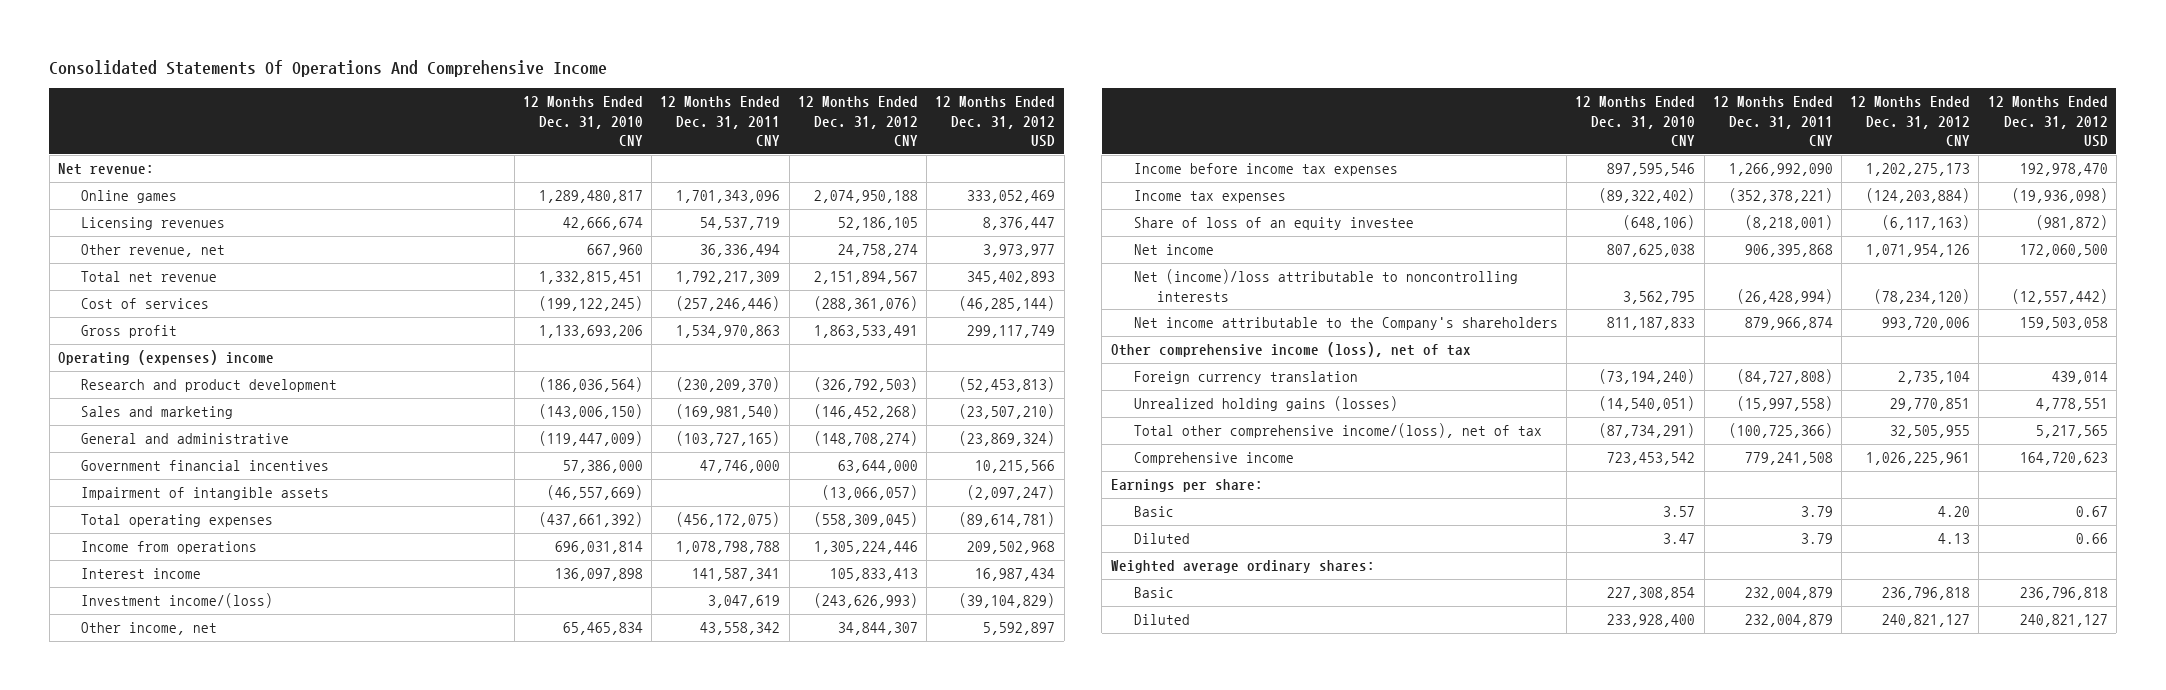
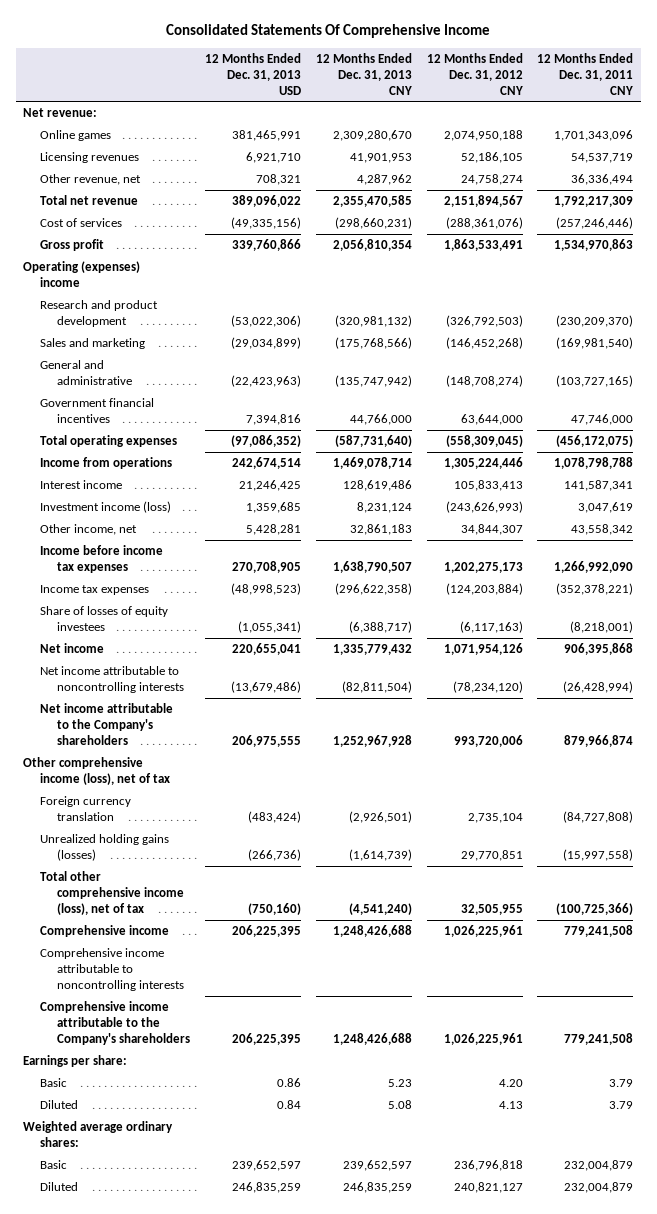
- Consolidated Statements Of Operations And Comprehensive Income
+ Consolidated Statements Of Comprehensive Income
- | 12 Months Ended Dec. 31, 2010 CNY | 12 Months Ended Dec. 31, 2011 CNY | 12 Months Ended Dec. 31, 2012 CNY | 12 Months Ended Dec. 31, 2012 USD
+ | 12 Months Ended Dec. 31, 2013 USD | 12 Months Ended Dec. 31, 2013 CNY | 12 Months Ended Dec. 31, 2012 CNY | 12 Months Ended Dec. 31, 2011 CNY
- Impairment of intangible assets | (46,557,669) | | (13,066,057) | (2,097,247)
- Investment income/(loss) | | 3,047,619 | (243,626,993) | (39,104,829)
+ Investment income (loss) | 1,359,685 | 8,231,124 | (243,626,993) | 3,047,619
- Share of loss of an equity investee | (648,106) | (8,218,001) | (6,117,163) | (981,872)
+ Share of losses of equity investees | (1,055,341) | (6,388,717) | (6,117,163) | (8,218,001)
- Net (income)/loss attributable to noncontrolling interests | 3,562,795 | (26,428,994) | (78,234,120) | (12,557,442)
+ Net income attributable to noncontrolling interests | (13,679,486) | (82,811,504) | (78,234,120) | (26,428,994)
- Total other comprehensive income/(loss), net of tax | (87,734,291) | (100,725,366) | 32,505,955 | 5,217,565
+ Total other comprehensive income (loss), net of tax | (750,160) | (4,541,240) | 32,505,955 | (100,725,366)
+ Comprehensive income attributable to noncontrolling interests
+ Comprehensive income attributable to the Company's shareholders | 206,225,395 | 1,248,426,688 | 1,026,225,961 | 779,241,508

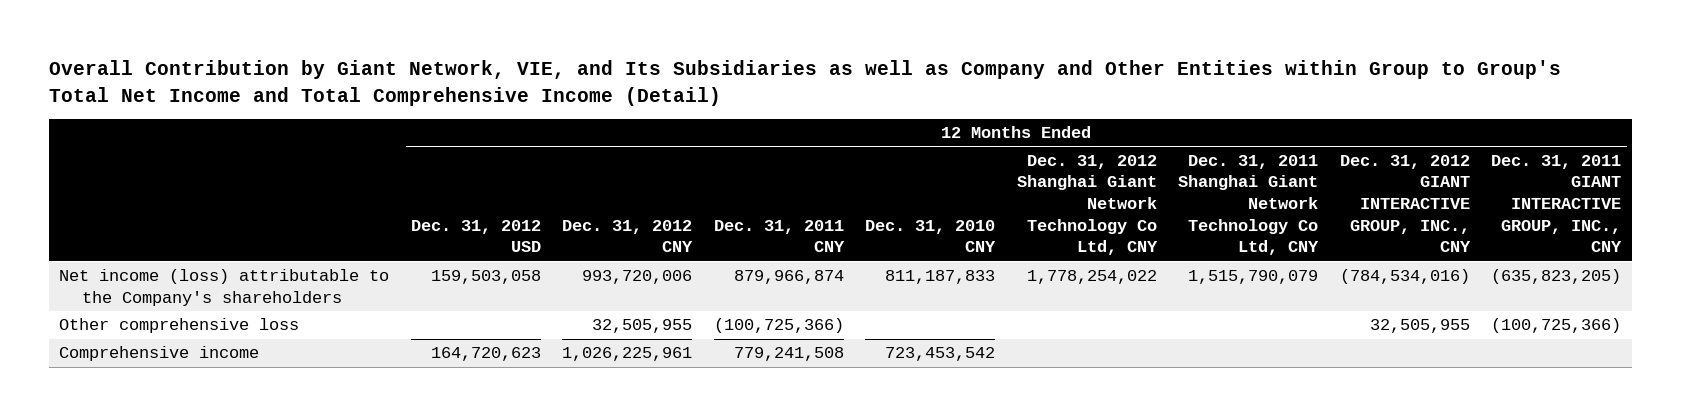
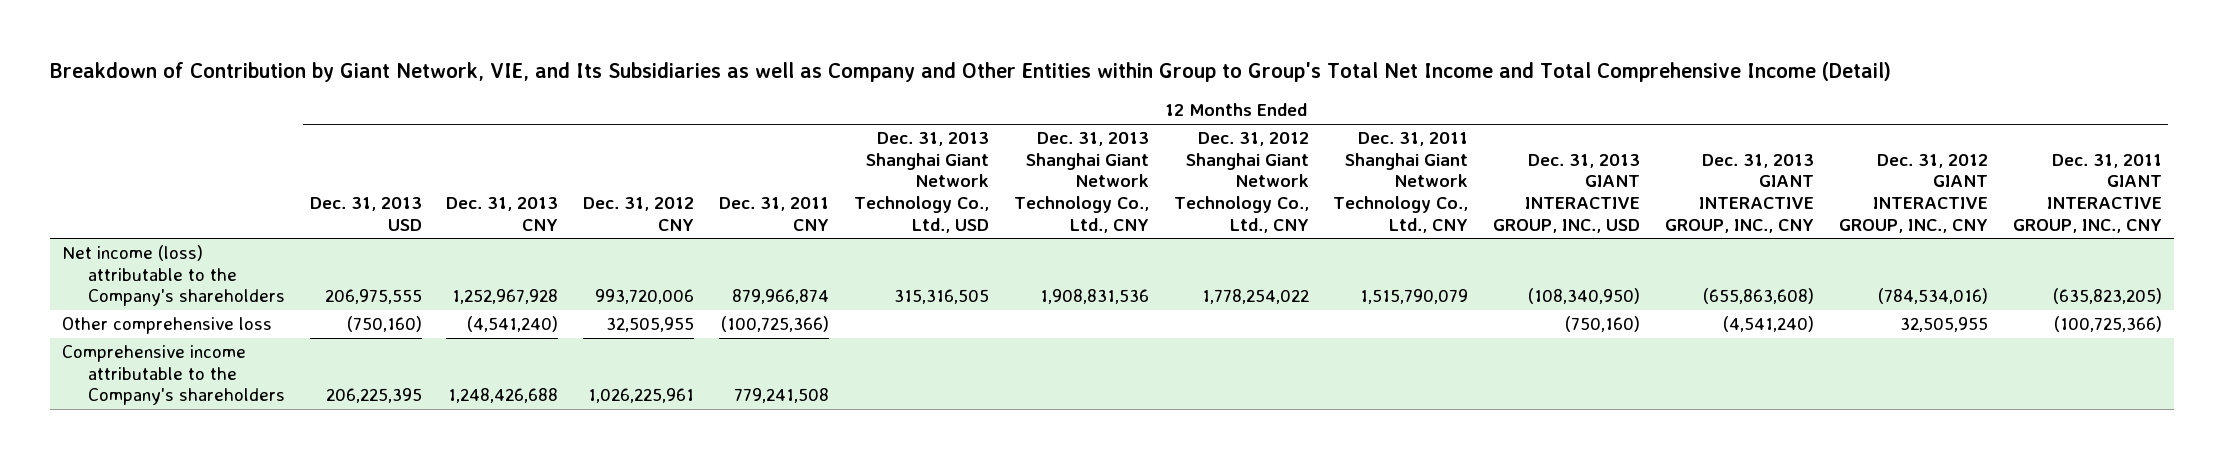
- Overall Contribution by Giant Network, VIE, and Its Subsidiaries as well as Company and Other Entities within Group to Group's Total Net Income and Total Comprehensive Income (Detail)
+ Breakdown of Contribution by Giant Network, VIE, and Its Subsidiaries as well as Company and Other Entities within Group to Group's Total Net Income and Total Comprehensive Income (Detail)
- | 12 Months Ended Dec. 31, 2012 USD | 12 Months Ended Dec. 31, 2012 CNY | 12 Months Ended Dec. 31, 2011 CNY | 12 Months Ended Dec. 31, 2010 CNY | 12 Months Ended Dec. 31, 2012 Shanghai Giant Network Technology Co Ltd, CNY | 12 Months Ended Dec. 31, 2011 Shanghai Giant Network Technology Co Ltd, CNY | 12 Months Ended Dec. 31, 2012 GIANT INTERACTIVE GROUP, INC., CNY | 12 Months Ended Dec. 31, 2011 GIANT INTERACTIVE GROUP, INC., CNY
+ | 12 Months Ended Dec. 31, 2013 USD | 12 Months Ended Dec. 31, 2013 CNY | 12 Months Ended Dec. 31, 2012 CNY | 12 Months Ended Dec. 31, 2011 CNY | 12 Months Ended Dec. 31, 2013 Shanghai Giant Network Technology Co., Ltd., USD | 12 Months Ended Dec. 31, 2013 Shanghai Giant Network Technology Co., Ltd., CNY | 12 Months Ended Dec. 31, 2012 Shanghai Giant Network Technology Co., Ltd., CNY | 12 Months Ended Dec. 31, 2011 Shanghai Giant Network Technology Co., Ltd., CNY | 12 Months Ended Dec. 31, 2013 GIANT INTERACTIVE GROUP, INC., USD | 12 Months Ended Dec. 31, 2013 GIANT INTERACTIVE GROUP, INC., CNY | 12 Months Ended Dec. 31, 2012 GIANT INTERACTIVE GROUP, INC., CNY | 12 Months Ended Dec. 31, 2011 GIANT INTERACTIVE GROUP, INC., CNY
- Comprehensive income | 164,720,623 | 1,026,225,961 | 779,241,508 | 723,453,542 | | | |
+ Comprehensive income attributable to the Company's shareholders | 206,225,395 | 1,248,426,688 | 1,026,225,961 | 779,241,508 | | | | | | | |

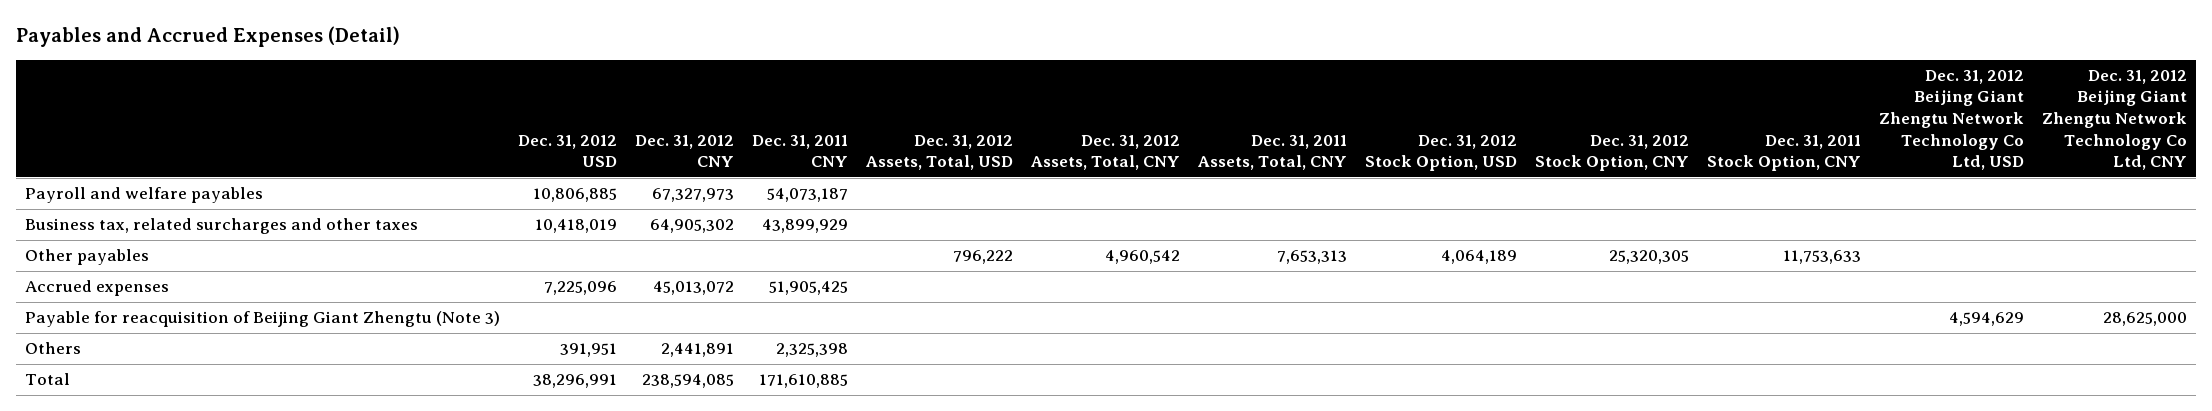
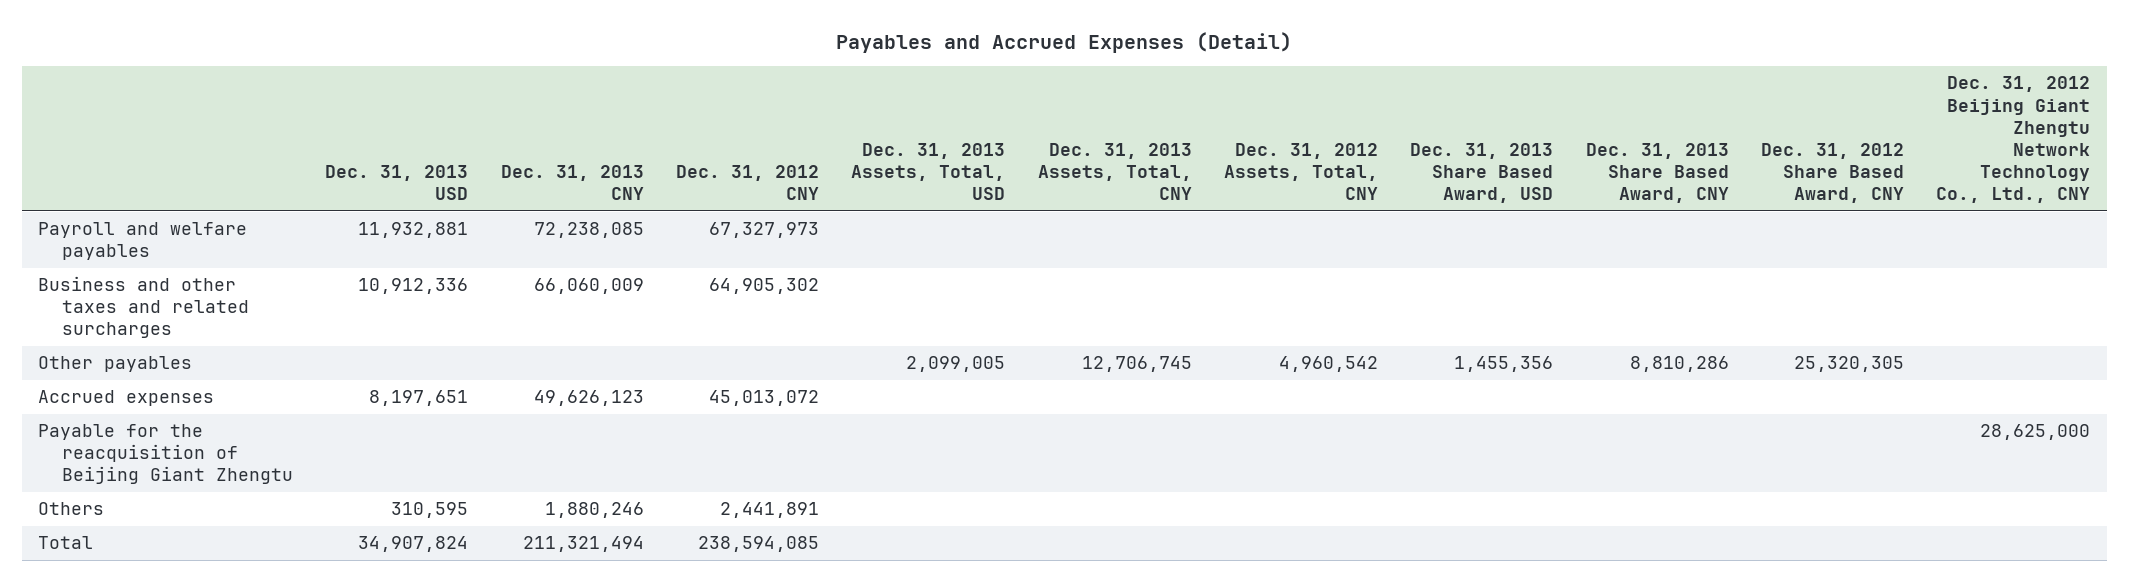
- | Dec. 31, 2012 USD | Dec. 31, 2012 CNY | Dec. 31, 2011 CNY | Dec. 31, 2012 Assets, Total, USD | Dec. 31, 2012 Assets, Total, CNY | Dec. 31, 2011 Assets, Total, CNY | Dec. 31, 2012 Stock Option, USD | Dec. 31, 2012 Stock Option, CNY | Dec. 31, 2011 Stock Option, CNY | Dec. 31, 2012 Beijing Giant Zhengtu Network Technology Co Ltd, USD | Dec. 31, 2012 Beijing Giant Zhengtu Network Technology Co Ltd, CNY
+ | Dec. 31, 2013 USD | Dec. 31, 2013 CNY | Dec. 31, 2012 CNY | Dec. 31, 2013 Assets, Total, USD | Dec. 31, 2013 Assets, Total, CNY | Dec. 31, 2012 Assets, Total, CNY | Dec. 31, 2013 Share Based Award, USD | Dec. 31, 2013 Share Based Award, CNY | Dec. 31, 2012 Share Based Award, CNY | Dec. 31, 2012 Beijing Giant Zhengtu Network Technology Co., Ltd., CNY
- Business tax, related surcharges and other taxes | 10,418,019 | 64,905,302 | 43,899,929 | | | | | | | |
+ Business and other taxes and related surcharges | 10,912,336 | 66,060,009 | 64,905,302 | | | | | | |
- Payable for reacquisition of Beijing Giant Zhengtu (Note 3) | | | | | | | | | | 4,594,629 | 28,625,000
+ Payable for the reacquisition of Beijing Giant Zhengtu | | | | | | | | | | 28,625,000

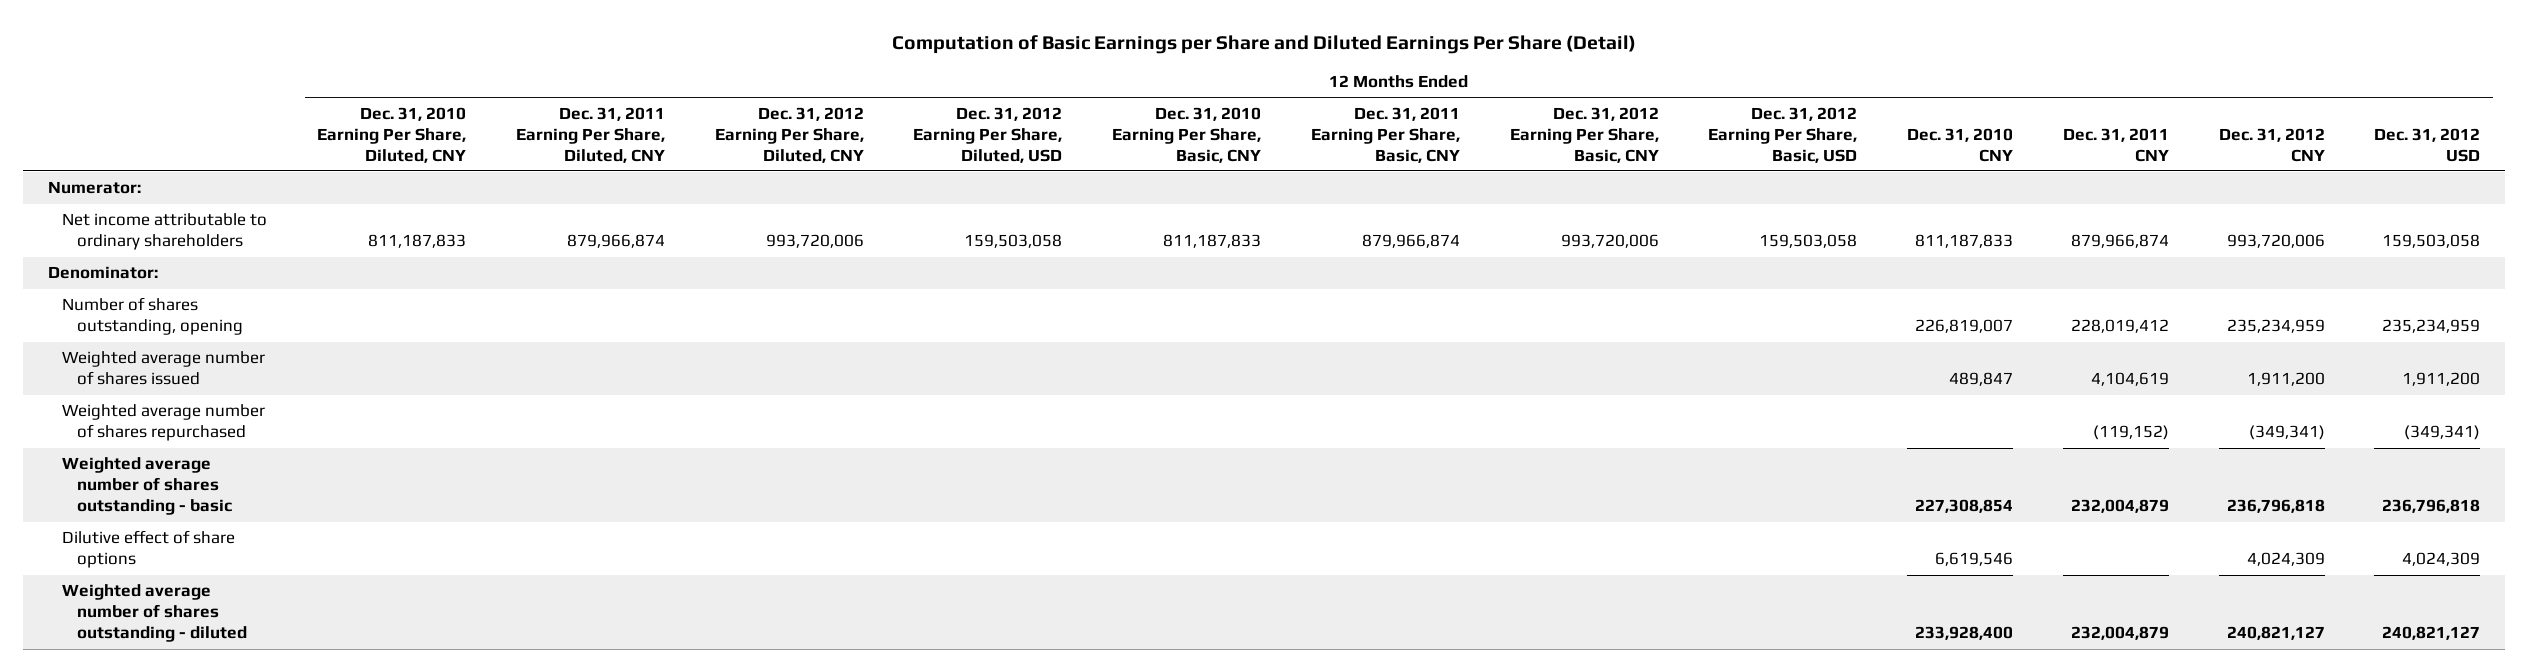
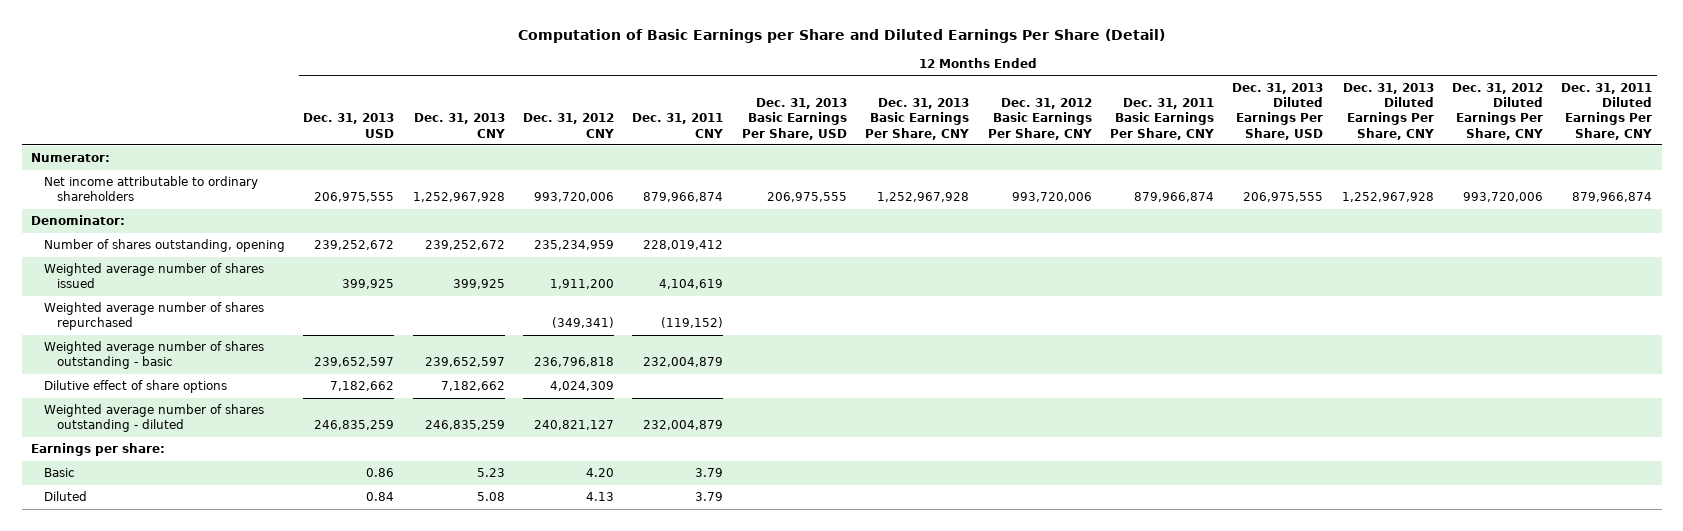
- | 12 Months Ended Dec. 31, 2010 Earning Per Share, Diluted, CNY | 12 Months Ended Dec. 31, 2011 Earning Per Share, Diluted, CNY | 12 Months Ended Dec. 31, 2012 Earning Per Share, Diluted, CNY | 12 Months Ended Dec. 31, 2012 Earning Per Share, Diluted, USD | 12 Months Ended Dec. 31, 2010 Earning Per Share, Basic, CNY | 12 Months Ended Dec. 31, 2011 Earning Per Share, Basic, CNY | 12 Months Ended Dec. 31, 2012 Earning Per Share, Basic, CNY | 12 Months Ended Dec. 31, 2012 Earning Per Share, Basic, USD | 12 Months Ended Dec. 31, 2010 CNY | 12 Months Ended Dec. 31, 2011 CNY | 12 Months Ended Dec. 31, 2012 CNY | 12 Months Ended Dec. 31, 2012 USD
+ | 12 Months Ended Dec. 31, 2013 USD | 12 Months Ended Dec. 31, 2013 CNY | 12 Months Ended Dec. 31, 2012 CNY | 12 Months Ended Dec. 31, 2011 CNY | 12 Months Ended Dec. 31, 2013 Basic Earnings Per Share, USD | 12 Months Ended Dec. 31, 2013 Basic Earnings Per Share, CNY | 12 Months Ended Dec. 31, 2012 Basic Earnings Per Share, CNY | 12 Months Ended Dec. 31, 2011 Basic Earnings Per Share, CNY | 12 Months Ended Dec. 31, 2013 Diluted Earnings Per Share, USD | 12 Months Ended Dec. 31, 2013 Diluted Earnings Per Share, CNY | 12 Months Ended Dec. 31, 2012 Diluted Earnings Per Share, CNY | 12 Months Ended Dec. 31, 2011 Diluted Earnings Per Share, CNY
+ Earnings per share:
+ Basic | 0.86 | 5.23 | 4.20 | 3.79 | | | | | | | |
+ Diluted | 0.84 | 5.08 | 4.13 | 3.79 | | | | | | | |

